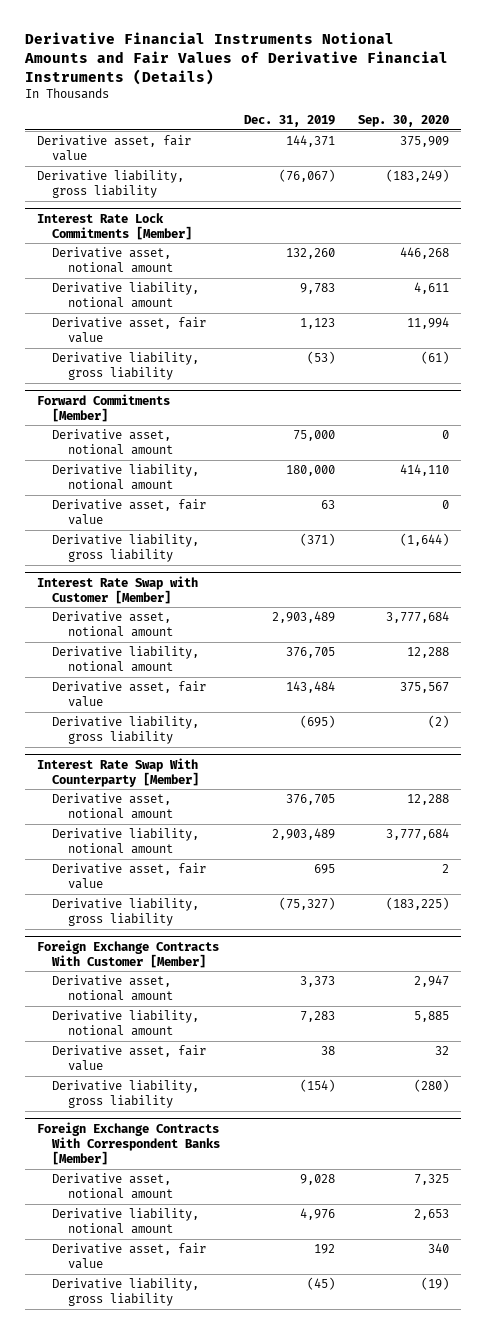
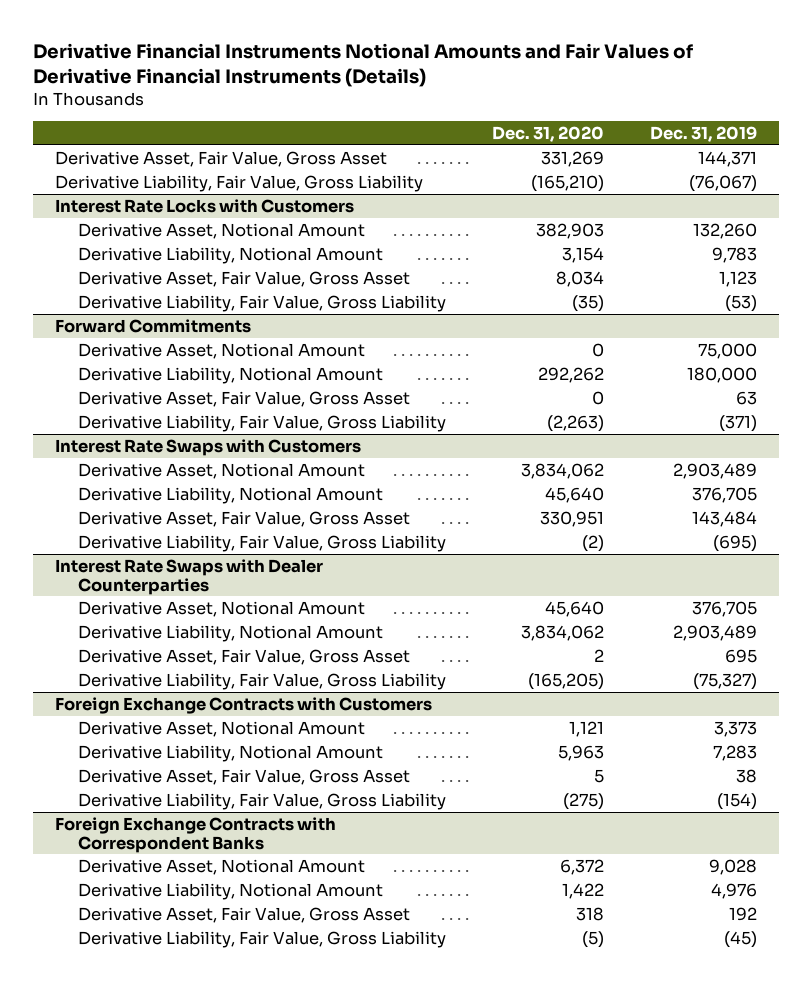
- | Dec. 31, 2019 | Sep. 30, 2020
+ | Dec. 31, 2020 | Dec. 31, 2019
- Derivative asset, fair value | 144,371 | 375,909
- Derivative liability, gross liability | (76,067) | (183,249)
- Interest Rate Lock Commitments [Member]
- Derivative asset, notional amount | 132,260 | 446,268
- Derivative liability, notional amount | 9,783 | 4,611
- Derivative asset, fair value | 1,123 | 11,994
- Derivative liability, gross liability | (53) | (61)
- Forward Commitments [Member]
- Derivative asset, notional amount | 75,000 | 0
- Derivative liability, notional amount | 180,000 | 414,110
- Derivative asset, fair value | 63 | 0
- Derivative liability, gross liability | (371) | (1,644)
- Interest Rate Swap with Customer [Member]
- Derivative asset, notional amount | 2,903,489 | 3,777,684
- Derivative liability, notional amount | 376,705 | 12,288
- Derivative asset, fair value | 143,484 | 375,567
- Derivative liability, gross liability | (695) | (2)
- Interest Rate Swap With Counterparty [Member]
- Derivative asset, notional amount | 376,705 | 12,288
- Derivative liability, notional amount | 2,903,489 | 3,777,684
- Derivative asset, fair value | 695 | 2
- Derivative liability, gross liability | (75,327) | (183,225)
- Foreign Exchange Contracts With Customer [Member]
- Derivative asset, notional amount | 3,373 | 2,947
- Derivative liability, notional amount | 7,283 | 5,885
- Derivative asset, fair value | 38 | 32
- Derivative liability, gross liability | (154) | (280)
- Foreign Exchange Contracts With Correspondent Banks [Member]
- Derivative asset, notional amount | 9,028 | 7,325
- Derivative liability, notional amount | 4,976 | 2,653
- Derivative asset, fair value | 192 | 340
- Derivative liability, gross liability | (45) | (19)
+ Derivative Asset, Fair Value, Gross Asset | 331,269 | 144,371
+ Derivative Liability, Fair Value, Gross Liability | (165,210) | (76,067)
+ Interest Rate Locks with Customers
+ Derivative Asset, Notional Amount | 382,903 | 132,260
+ Derivative Liability, Notional Amount | 3,154 | 9,783
+ Derivative Asset, Fair Value, Gross Asset | 8,034 | 1,123
+ Derivative Liability, Fair Value, Gross Liability | (35) | (53)
+ Forward Commitments
+ Derivative Asset, Notional Amount | 0 | 75,000
+ Derivative Liability, Notional Amount | 292,262 | 180,000
+ Derivative Asset, Fair Value, Gross Asset | 0 | 63
+ Derivative Liability, Fair Value, Gross Liability | (2,263) | (371)
+ Interest Rate Swaps with Customers
+ Derivative Asset, Notional Amount | 3,834,062 | 2,903,489
+ Derivative Liability, Notional Amount | 45,640 | 376,705
+ Derivative Asset, Fair Value, Gross Asset | 330,951 | 143,484
+ Derivative Liability, Fair Value, Gross Liability | (2) | (695)
+ Interest Rate Swaps with Dealer Counterparties
+ Derivative Asset, Notional Amount | 45,640 | 376,705
+ Derivative Liability, Notional Amount | 3,834,062 | 2,903,489
+ Derivative Asset, Fair Value, Gross Asset | 2 | 695
+ Derivative Liability, Fair Value, Gross Liability | (165,205) | (75,327)
+ Foreign Exchange Contracts with Customers
+ Derivative Asset, Notional Amount | 1,121 | 3,373
+ Derivative Liability, Notional Amount | 5,963 | 7,283
+ Derivative Asset, Fair Value, Gross Asset | 5 | 38
+ Derivative Liability, Fair Value, Gross Liability | (275) | (154)
+ Foreign Exchange Contracts with Correspondent Banks
+ Derivative Asset, Notional Amount | 6,372 | 9,028
+ Derivative Liability, Notional Amount | 1,422 | 4,976
+ Derivative Asset, Fair Value, Gross Asset | 318 | 192
+ Derivative Liability, Fair Value, Gross Liability | (5) | (45)

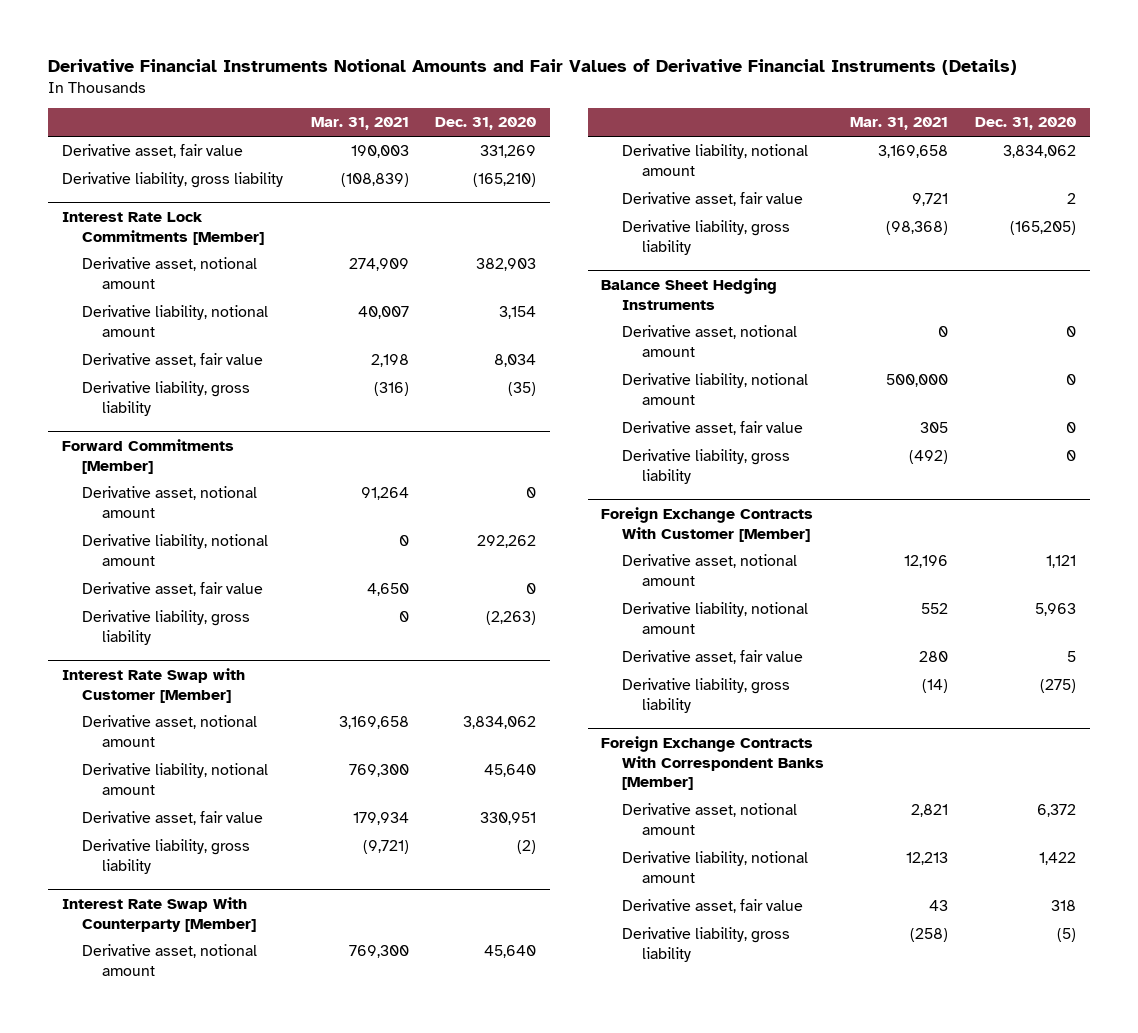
- | Dec. 31, 2020 | Dec. 31, 2019
+ | Mar. 31, 2021 | Dec. 31, 2020
- Derivative Asset, Fair Value, Gross Asset | 331,269 | 144,371
- Derivative Liability, Fair Value, Gross Liability | (165,210) | (76,067)
- Interest Rate Locks with Customers
- Derivative Asset, Notional Amount | 382,903 | 132,260
- Derivative Liability, Notional Amount | 3,154 | 9,783
- Derivative Asset, Fair Value, Gross Asset | 8,034 | 1,123
- Derivative Liability, Fair Value, Gross Liability | (35) | (53)
- Forward Commitments
- Derivative Asset, Notional Amount | 0 | 75,000
- Derivative Liability, Notional Amount | 292,262 | 180,000
- Derivative Asset, Fair Value, Gross Asset | 0 | 63
- Derivative Liability, Fair Value, Gross Liability | (2,263) | (371)
- Interest Rate Swaps with Customers
- Derivative Asset, Notional Amount | 3,834,062 | 2,903,489
- Derivative Liability, Notional Amount | 45,640 | 376,705
- Derivative Asset, Fair Value, Gross Asset | 330,951 | 143,484
- Derivative Liability, Fair Value, Gross Liability | (2) | (695)
- Interest Rate Swaps with Dealer Counterparties
- Derivative Asset, Notional Amount | 45,640 | 376,705
- Derivative Liability, Notional Amount | 3,834,062 | 2,903,489
- Derivative Asset, Fair Value, Gross Asset | 2 | 695
- Derivative Liability, Fair Value, Gross Liability | (165,205) | (75,327)
- Foreign Exchange Contracts with Customers
- Derivative Asset, Notional Amount | 1,121 | 3,373
- Derivative Liability, Notional Amount | 5,963 | 7,283
- Derivative Asset, Fair Value, Gross Asset | 5 | 38
- Derivative Liability, Fair Value, Gross Liability | (275) | (154)
- Foreign Exchange Contracts with Correspondent Banks
- Derivative Asset, Notional Amount | 6,372 | 9,028
- Derivative Liability, Notional Amount | 1,422 | 4,976
- Derivative Asset, Fair Value, Gross Asset | 318 | 192
- Derivative Liability, Fair Value, Gross Liability | (5) | (45)
+ Derivative asset, fair value | 190,003 | 331,269
+ Derivative liability, gross liability | (108,839) | (165,210)
+ Interest Rate Lock Commitments [Member]
+ Derivative asset, notional amount | 274,909 | 382,903
+ Derivative liability, notional amount | 40,007 | 3,154
+ Derivative asset, fair value | 2,198 | 8,034
+ Derivative liability, gross liability | (316) | (35)
+ Forward Commitments [Member]
+ Derivative asset, notional amount | 91,264 | 0
+ Derivative liability, notional amount | 0 | 292,262
+ Derivative asset, fair value | 4,650 | 0
+ Derivative liability, gross liability | 0 | (2,263)
+ Interest Rate Swap with Customer [Member]
+ Derivative asset, notional amount | 3,169,658 | 3,834,062
+ Derivative liability, notional amount | 769,300 | 45,640
+ Derivative asset, fair value | 179,934 | 330,951
+ Derivative liability, gross liability | (9,721) | (2)
+ Interest Rate Swap With Counterparty [Member]
+ Derivative asset, notional amount | 769,300 | 45,640
+ Derivative liability, notional amount | 3,169,658 | 3,834,062
+ Derivative asset, fair value | 9,721 | 2
+ Derivative liability, gross liability | (98,368) | (165,205)
+ Balance Sheet Hedging Instruments
+ Derivative asset, notional amount | 0 | 0
+ Derivative liability, notional amount | 500,000 | 0
+ Derivative asset, fair value | 305 | 0
+ Derivative liability, gross liability | (492) | 0
+ Foreign Exchange Contracts With Customer [Member]
+ Derivative asset, notional amount | 12,196 | 1,121
+ Derivative liability, notional amount | 552 | 5,963
+ Derivative asset, fair value | 280 | 5
+ Derivative liability, gross liability | (14) | (275)
+ Foreign Exchange Contracts With Correspondent Banks [Member]
+ Derivative asset, notional amount | 2,821 | 6,372
+ Derivative liability, notional amount | 12,213 | 1,422
+ Derivative asset, fair value | 43 | 318
+ Derivative liability, gross liability | (258) | (5)

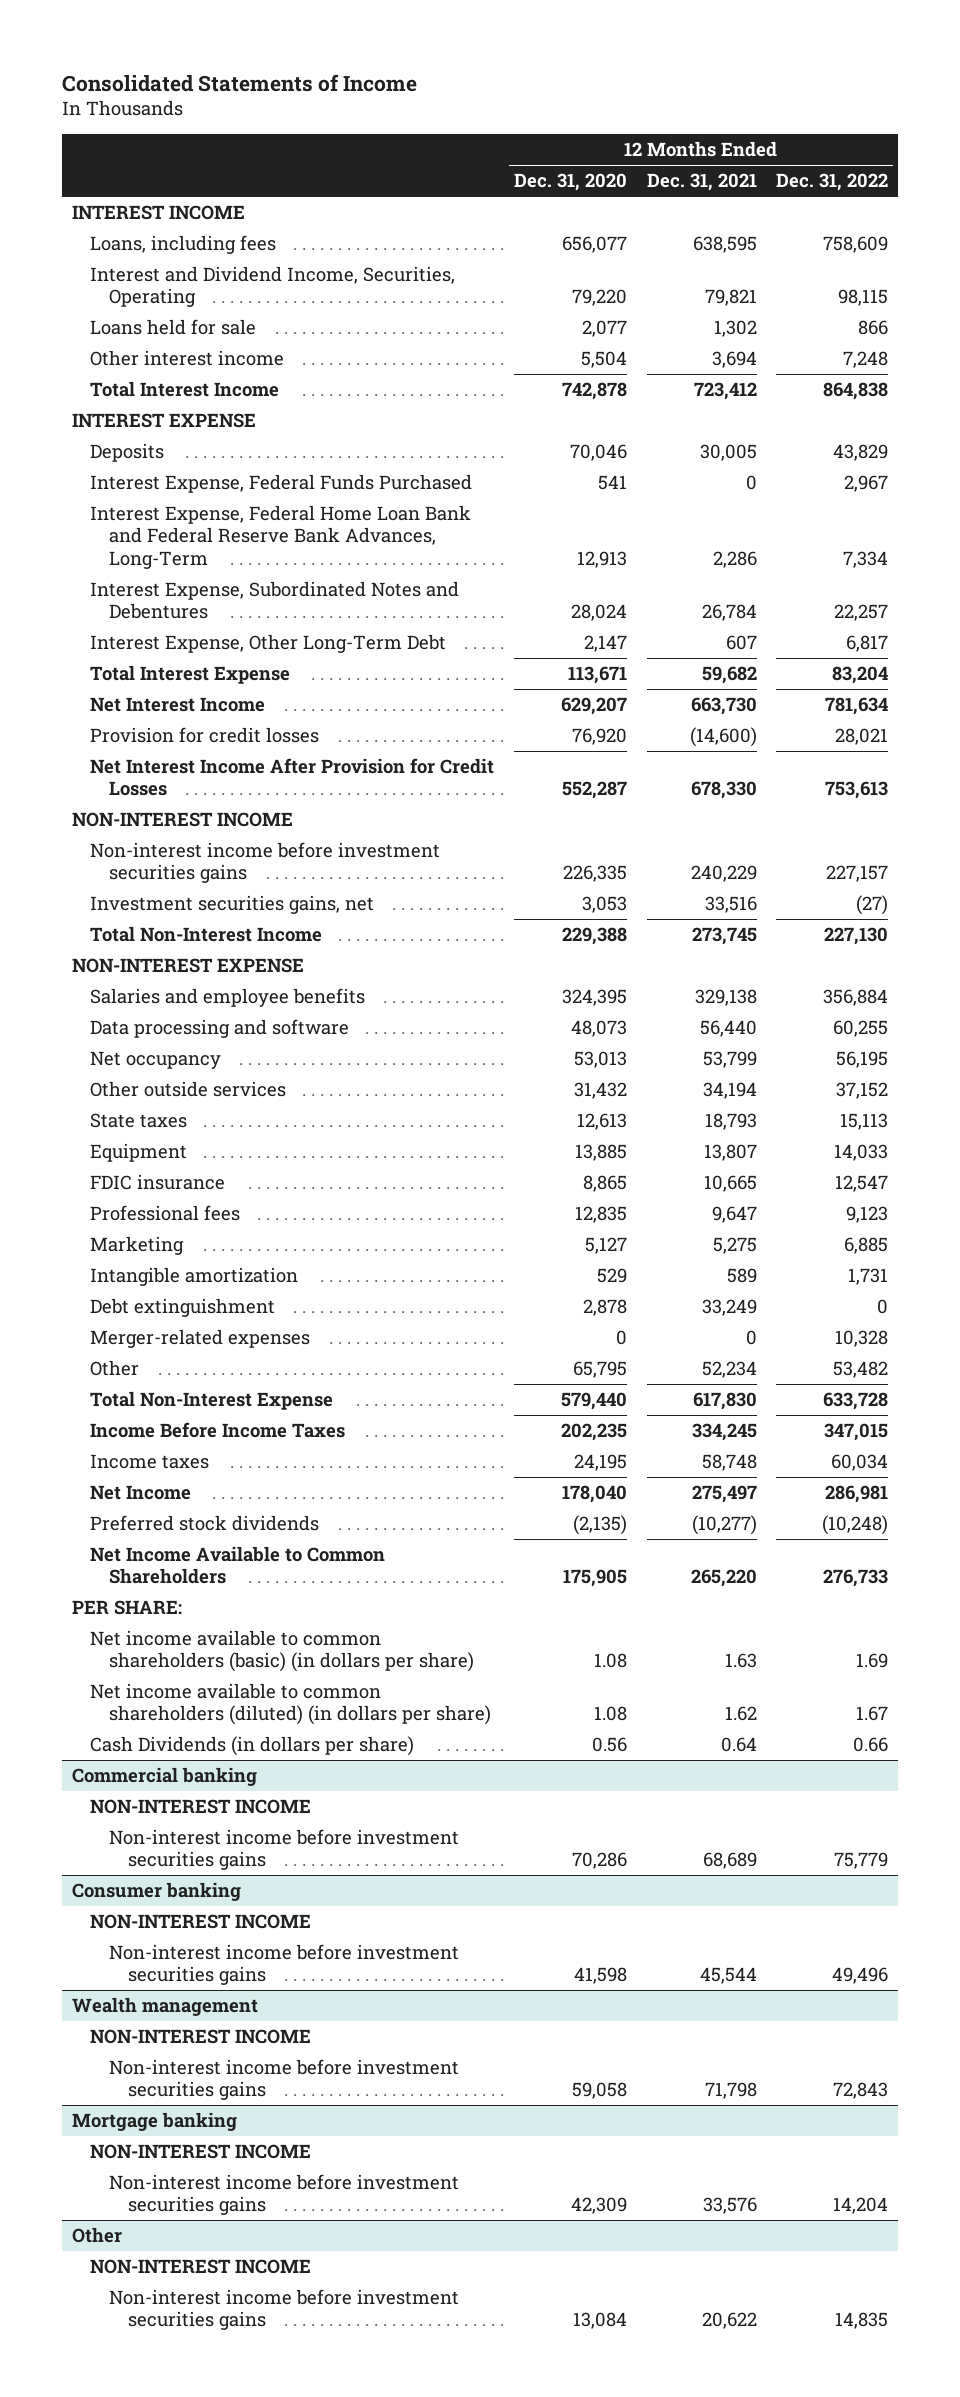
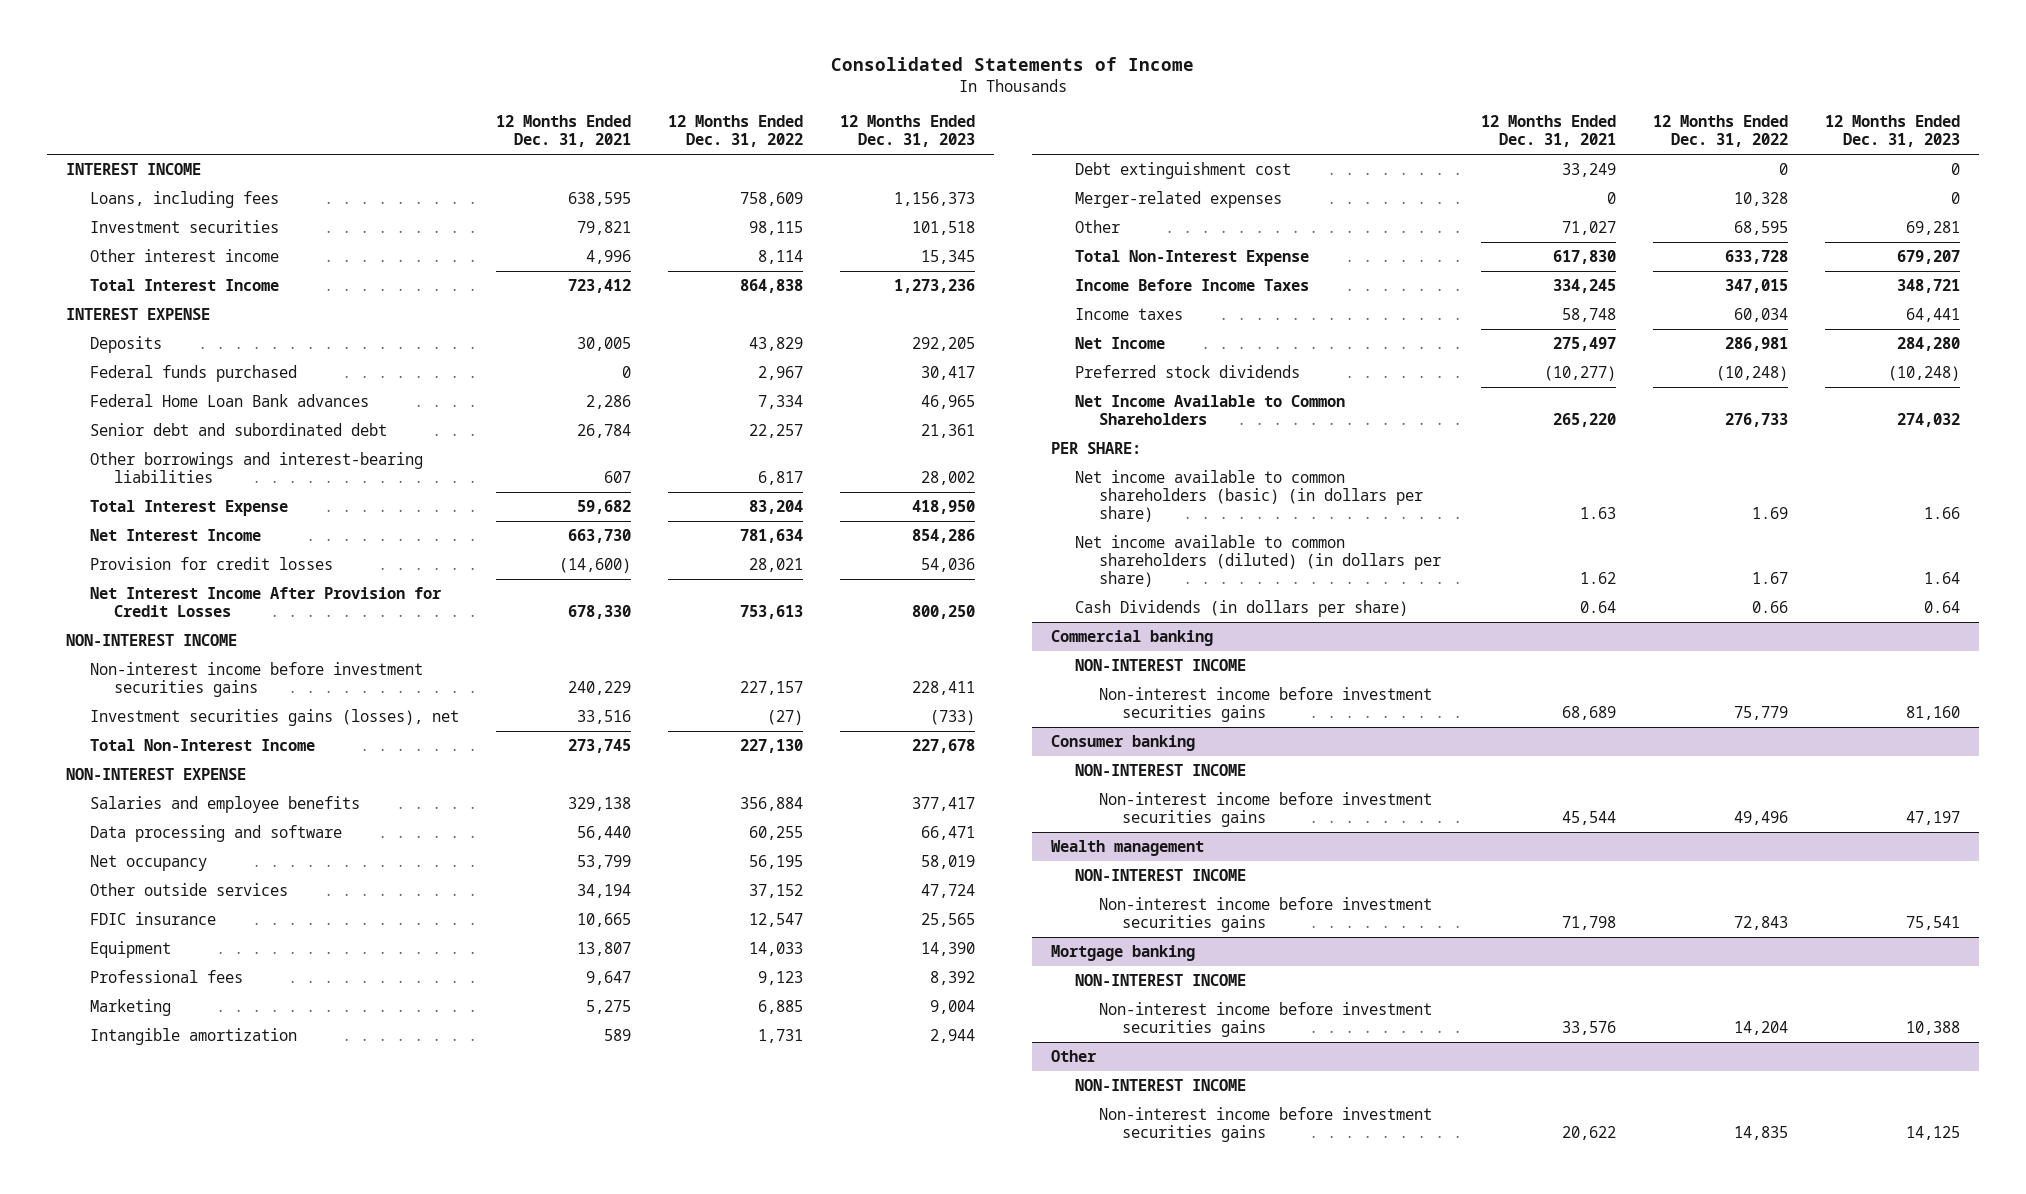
- | 12 Months Ended Dec. 31, 2020 | 12 Months Ended Dec. 31, 2021 | 12 Months Ended Dec. 31, 2022
+ | 12 Months Ended Dec. 31, 2021 | 12 Months Ended Dec. 31, 2022 | 12 Months Ended Dec. 31, 2023
- Interest and Dividend Income, Securities, Operating | 79,220 | 79,821 | 98,115
- Loans held for sale | 2,077 | 1,302 | 866
- Other interest income | 5,504 | 3,694 | 7,248
+ Investment securities | 79,821 | 98,115 | 101,518
+ Other interest income | 4,996 | 8,114 | 15,345
- Interest Expense, Federal Funds Purchased | 541 | 0 | 2,967
- Interest Expense, Federal Home Loan Bank and Federal Reserve Bank Advances, Long-Term | 12,913 | 2,286 | 7,334
- Interest Expense, Subordinated Notes and Debentures | 28,024 | 26,784 | 22,257
- Interest Expense, Other Long-Term Debt | 2,147 | 607 | 6,817
+ Federal funds purchased | 0 | 2,967 | 30,417
+ Federal Home Loan Bank advances | 2,286 | 7,334 | 46,965
+ Senior debt and subordinated debt | 26,784 | 22,257 | 21,361
+ Other borrowings and interest-bearing liabilities | 607 | 6,817 | 28,002
- Investment securities gains, net | 3,053 | 33,516 | (27)
+ Investment securities gains (losses), net | 33,516 | (27) | (733)
- State taxes | 12,613 | 18,793 | 15,113
moved down: Equipment | 13,807 | 14,033 | 14,390
- Debt extinguishment | 2,878 | 33,249 | 0
+ Debt extinguishment cost | 33,249 | 0 | 0
- Other | 65,795 | 52,234 | 53,482
+ Other | 71,027 | 68,595 | 69,281

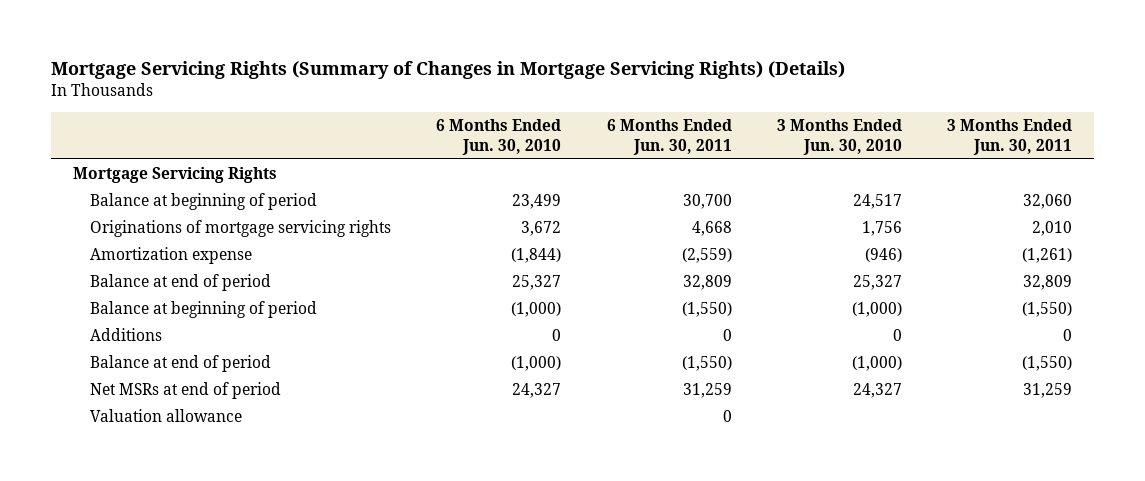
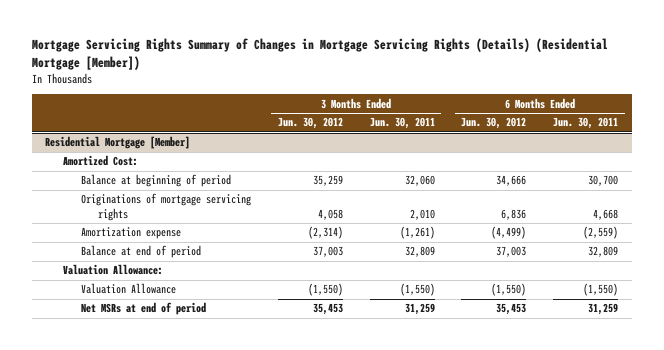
- Mortgage Servicing Rights (Summary of Changes in Mortgage Servicing Rights) (Details)
+ Mortgage Servicing Rights Summary of Changes in Mortgage Servicing Rights (Details) (Residential Mortgage [Member])
- | 6 Months Ended Jun. 30, 2010 | 6 Months Ended Jun. 30, 2011 | 3 Months Ended Jun. 30, 2010 | 3 Months Ended Jun. 30, 2011
+ | 3 Months Ended Jun. 30, 2012 | 3 Months Ended Jun. 30, 2011 | 6 Months Ended Jun. 30, 2012 | 6 Months Ended Jun. 30, 2011
- Mortgage Servicing Rights
+ Residential Mortgage [Member]
+ Amortized Cost:
- Balance at beginning of period | (1,000) | (1,550) | (1,000) | (1,550)
- Additions | 0 | 0 | 0 | 0
- Balance at end of period | (1,000) | (1,550) | (1,000) | (1,550)
+ Valuation Allowance:
+ Valuation Allowance | (1,550) | (1,550) | (1,550) | (1,550)
- Valuation allowance | | 0 | |

